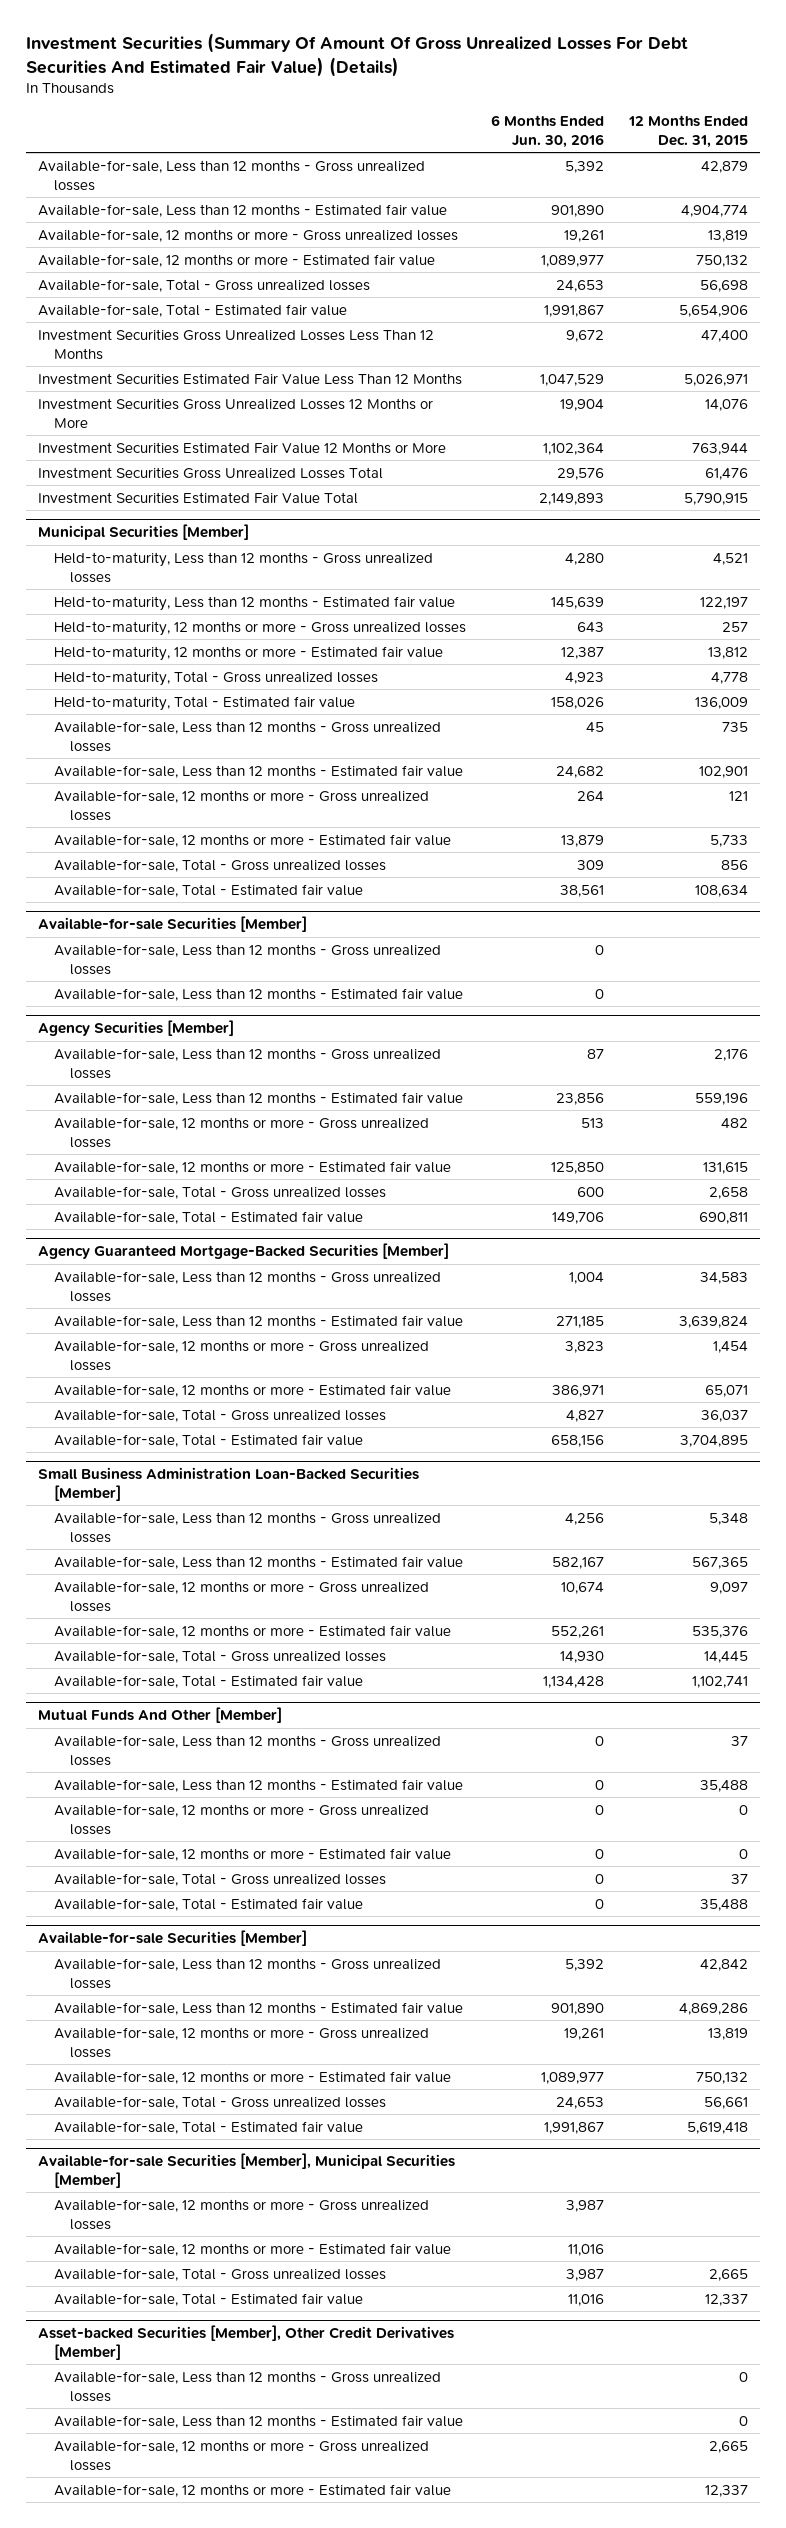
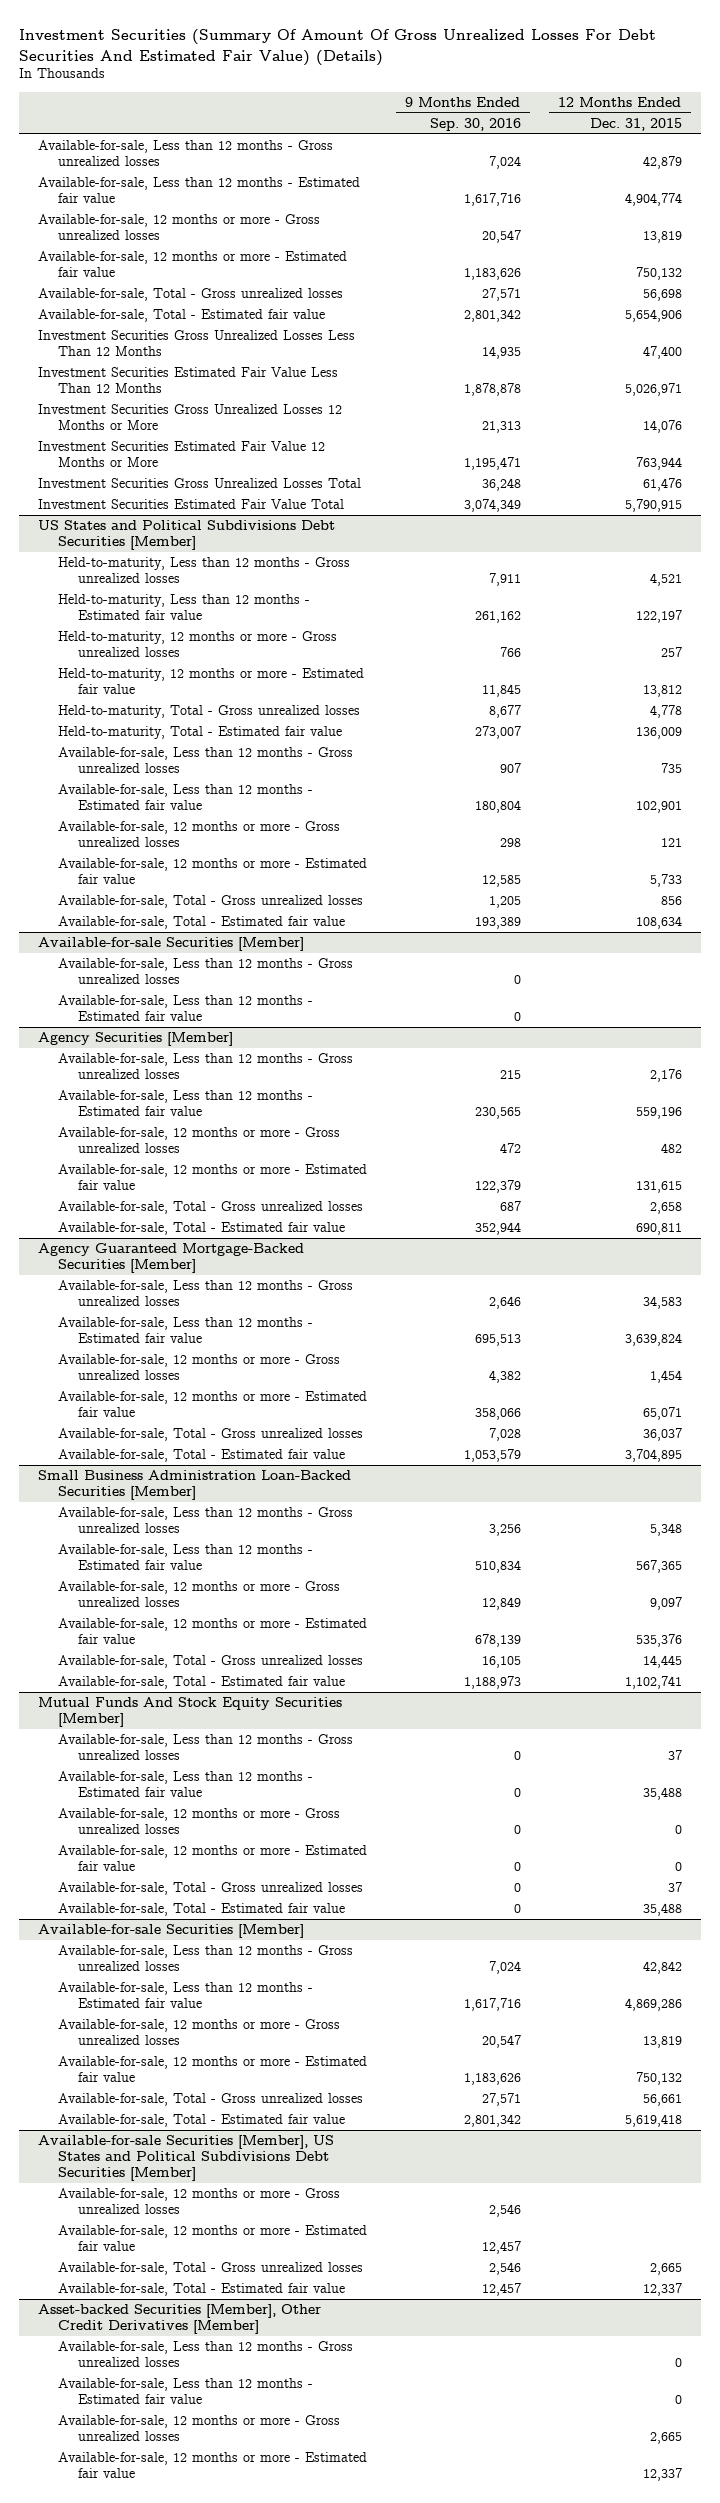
- | 6 Months Ended Jun. 30, 2016 | 12 Months Ended Dec. 31, 2015
+ | 9 Months Ended Sep. 30, 2016 | 12 Months Ended Dec. 31, 2015
- Municipal Securities [Member]
+ US States and Political Subdivisions Debt Securities [Member]
- Mutual Funds And Other [Member]
+ Mutual Funds And Stock Equity Securities [Member]
- Available-for-sale Securities [Member], Municipal Securities [Member]
+ Available-for-sale Securities [Member], US States and Political Subdivisions Debt Securities [Member]

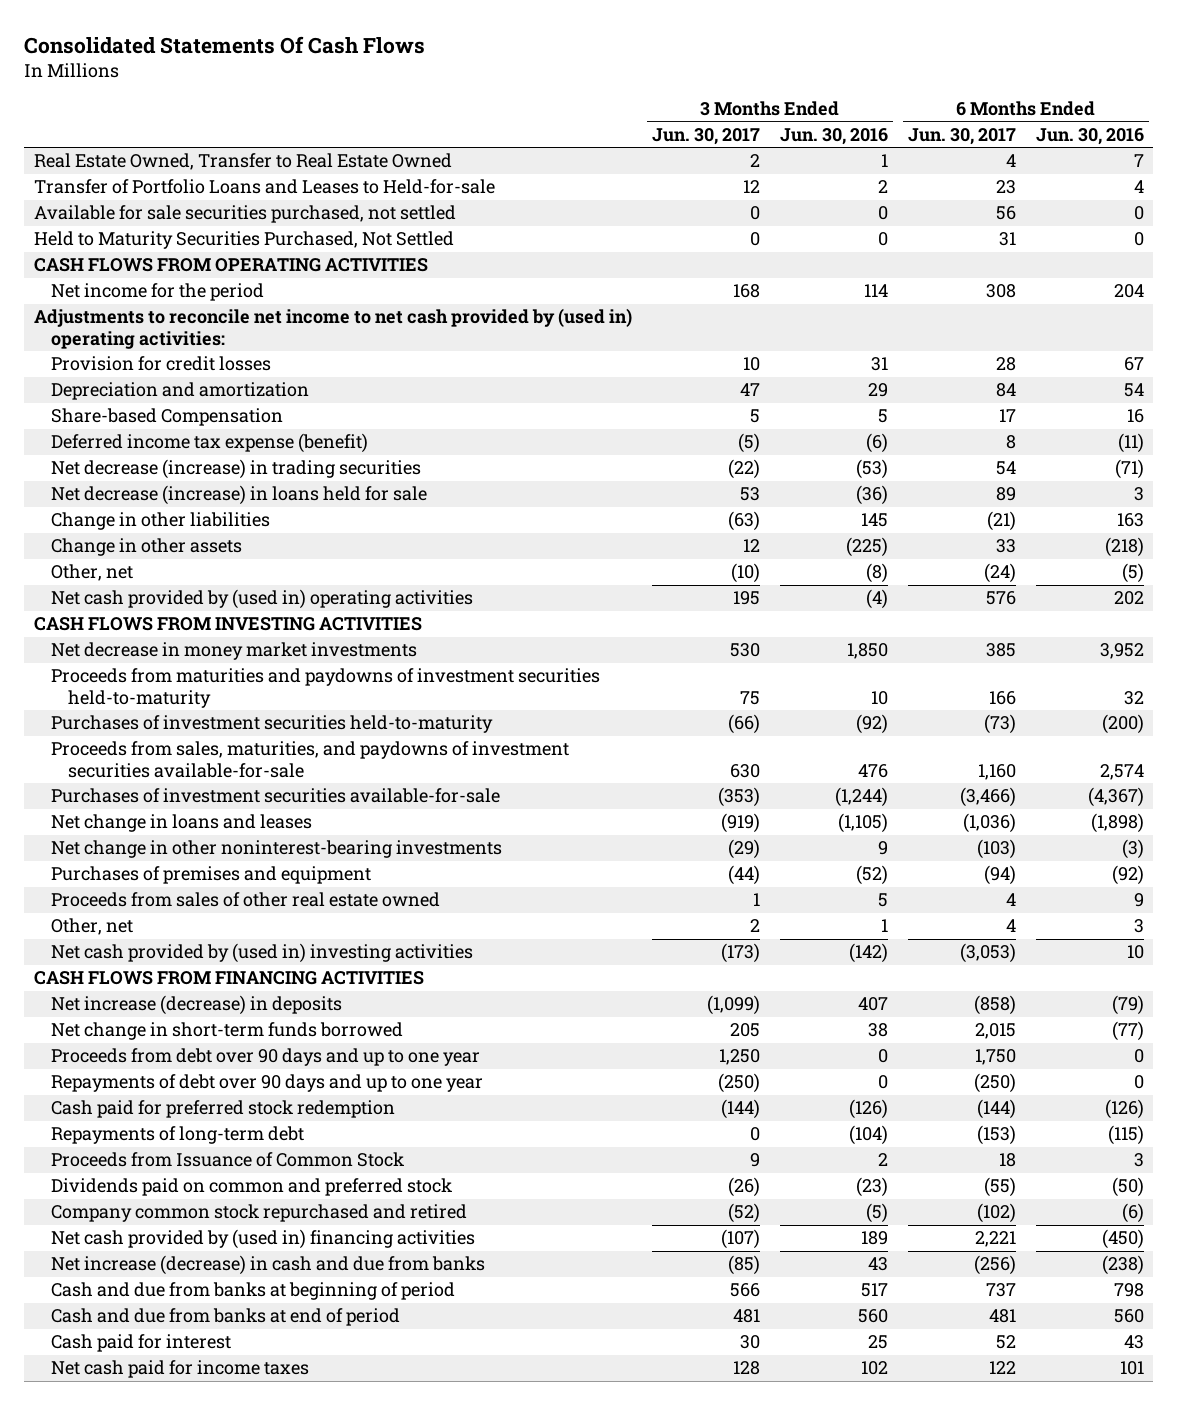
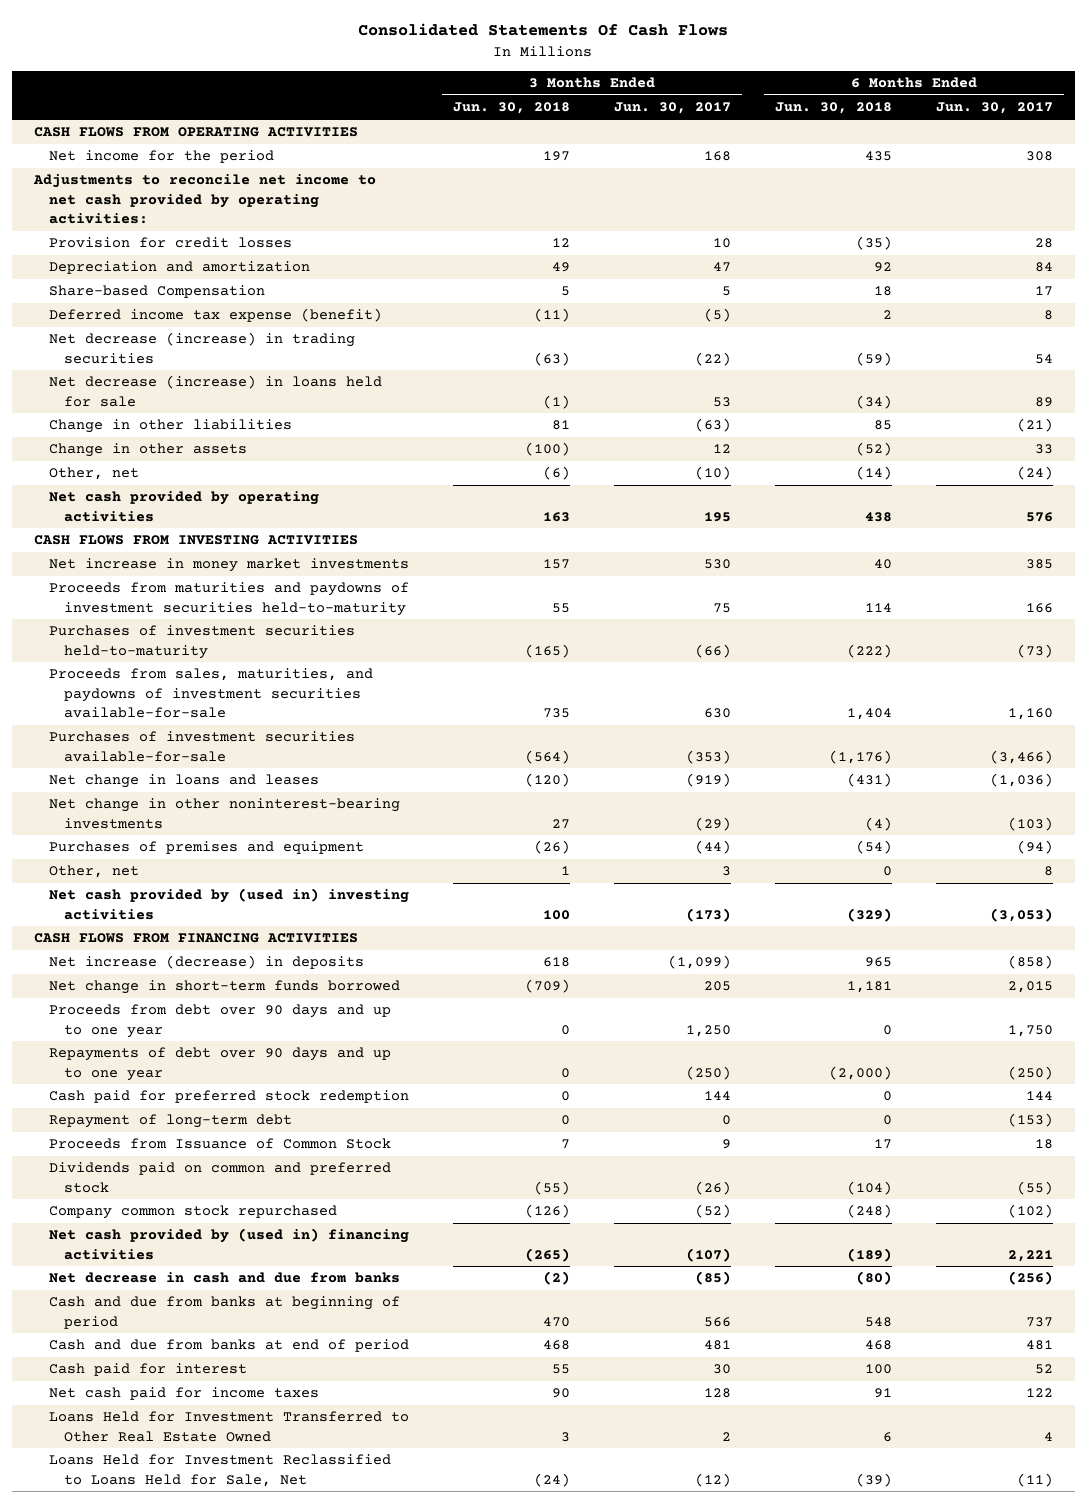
- | 3 Months Ended Jun. 30, 2017 | 3 Months Ended Jun. 30, 2016 | 6 Months Ended Jun. 30, 2017 | 6 Months Ended Jun. 30, 2016
+ | 3 Months Ended Jun. 30, 2018 | 3 Months Ended Jun. 30, 2017 | 6 Months Ended Jun. 30, 2018 | 6 Months Ended Jun. 30, 2017
- Real Estate Owned, Transfer to Real Estate Owned | 2 | 1 | 4 | 7
- Transfer of Portfolio Loans and Leases to Held-for-sale | 12 | 2 | 23 | 4
- Available for sale securities purchased, not settled | 0 | 0 | 56 | 0
- Held to Maturity Securities Purchased, Not Settled | 0 | 0 | 31 | 0
- Adjustments to reconcile net income to net cash provided by (used in) operating activities:
+ Adjustments to reconcile net income to net cash provided by operating activities:
- Net cash provided by (used in) operating activities | 195 | (4) | 576 | 202
+ Net cash provided by operating activities | 163 | 195 | 438 | 576
- Net decrease in money market investments | 530 | 1,850 | 385 | 3,952
+ Net increase in money market investments | 157 | 530 | 40 | 385
- Proceeds from sales of other real estate owned | 1 | 5 | 4 | 9
- Other, net | 2 | 1 | 4 | 3
+ Other, net | 1 | 3 | 0 | 8
- Cash paid for preferred stock redemption | (144) | (126) | (144) | (126)
- Repayments of long-term debt | 0 | (104) | (153) | (115)
+ Cash paid for preferred stock redemption | 0 | 144 | 0 | 144
+ Repayment of long-term debt | 0 | 0 | 0 | (153)
- Company common stock repurchased and retired | (52) | (5) | (102) | (6)
+ Company common stock repurchased | (126) | (52) | (248) | (102)
- Net increase (decrease) in cash and due from banks | (85) | 43 | (256) | (238)
+ Net decrease in cash and due from banks | (2) | (85) | (80) | (256)
+ Loans Held for Investment Transferred to Other Real Estate Owned | 3 | 2 | 6 | 4
+ Loans Held for Investment Reclassified to Loans Held for Sale, Net | (24) | (12) | (39) | (11)

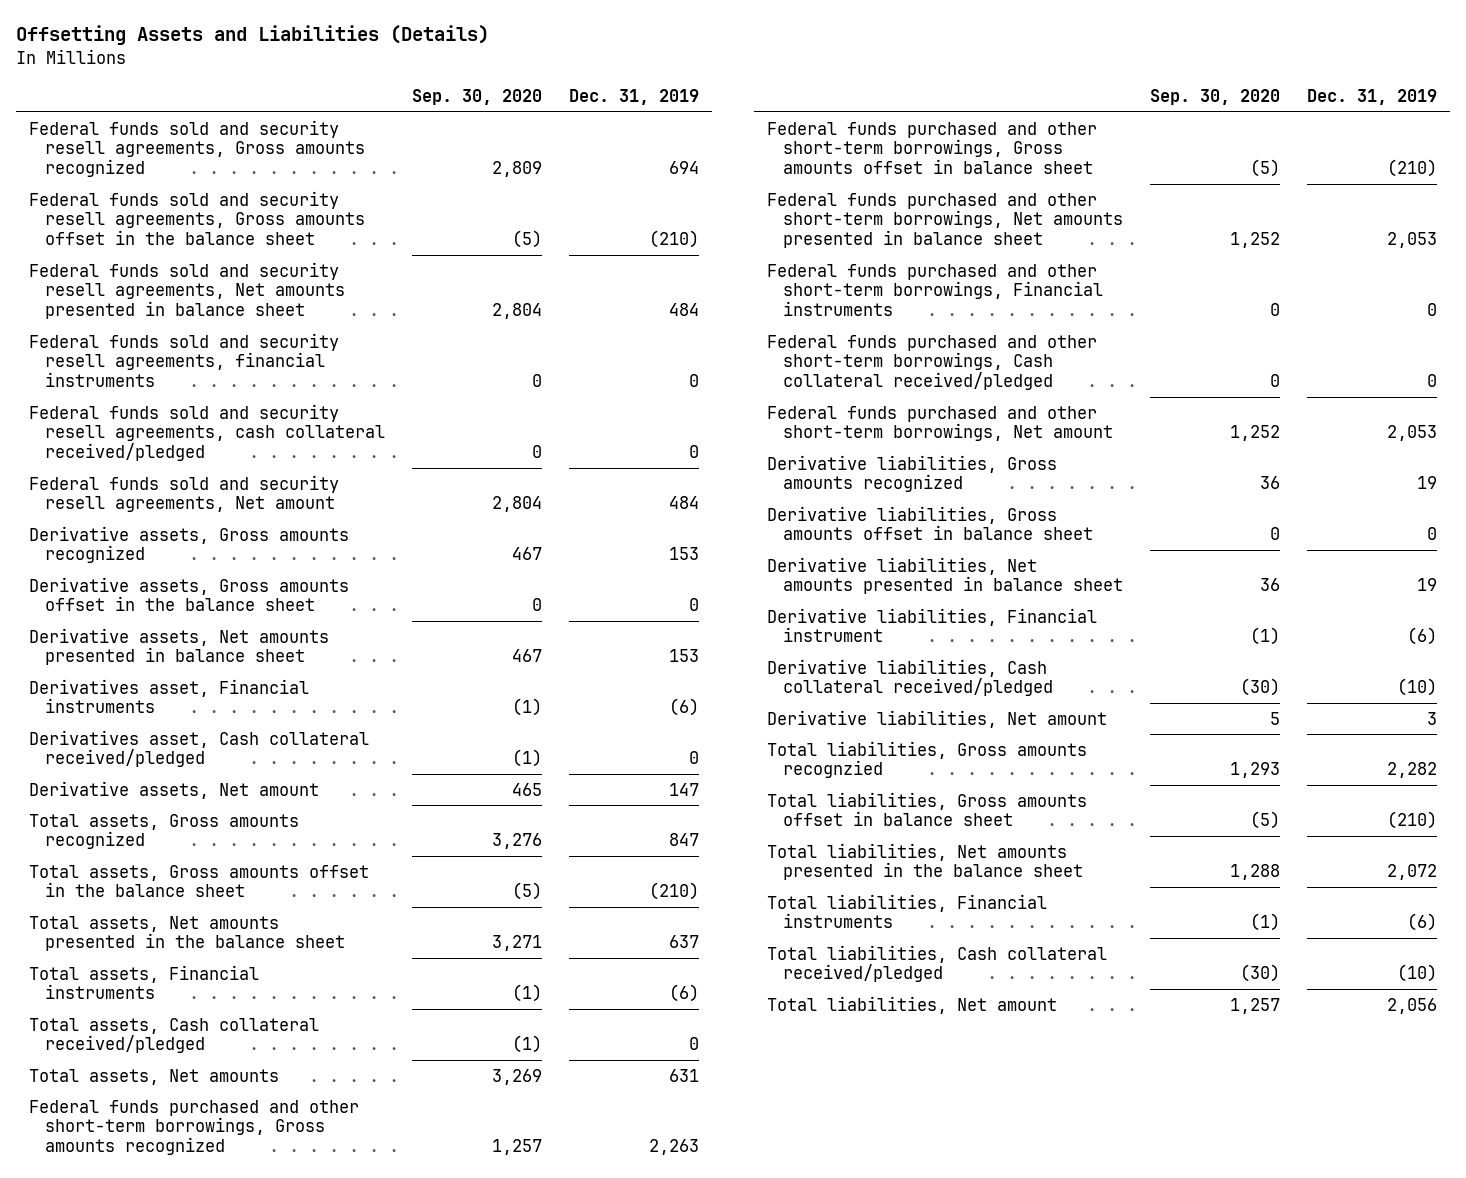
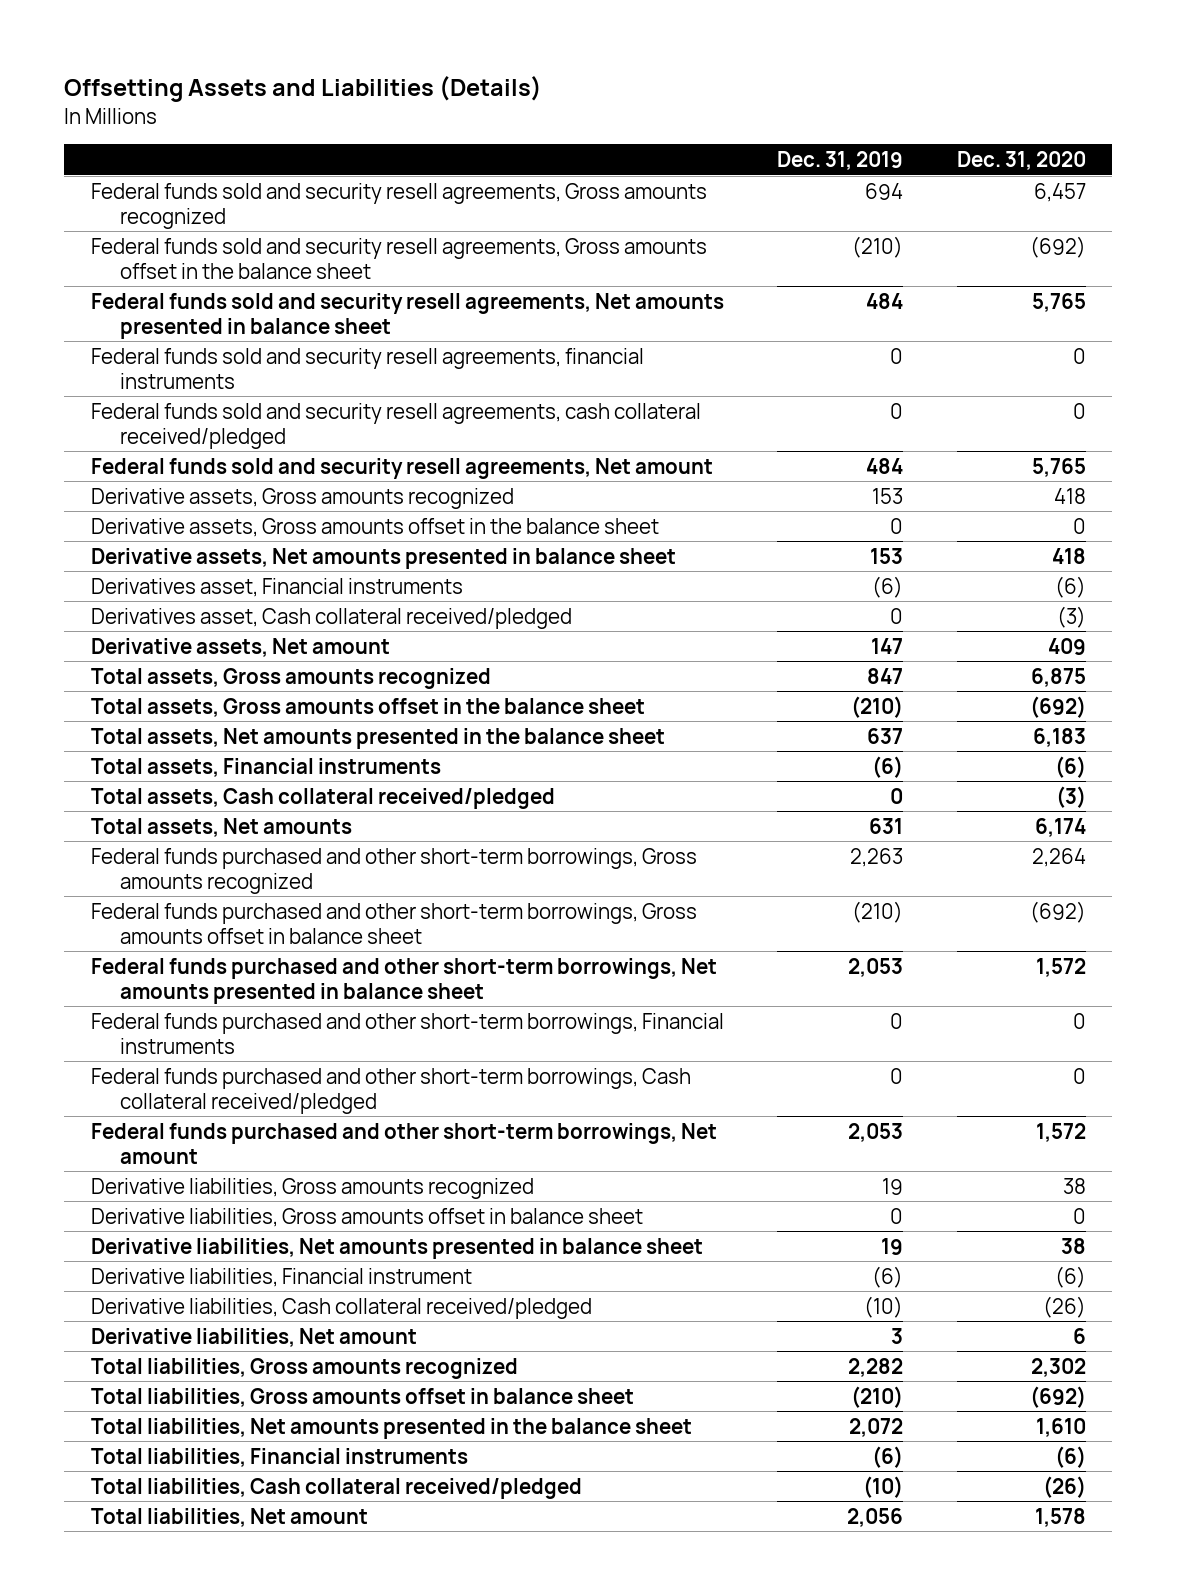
- | Sep. 30, 2020 | Dec. 31, 2019
+ | Dec. 31, 2019 | Dec. 31, 2020
- Total liabilities, Gross amounts recognzied | 1,293 | 2,282
+ Total liabilities, Gross amounts recognized | 2,282 | 2,302

